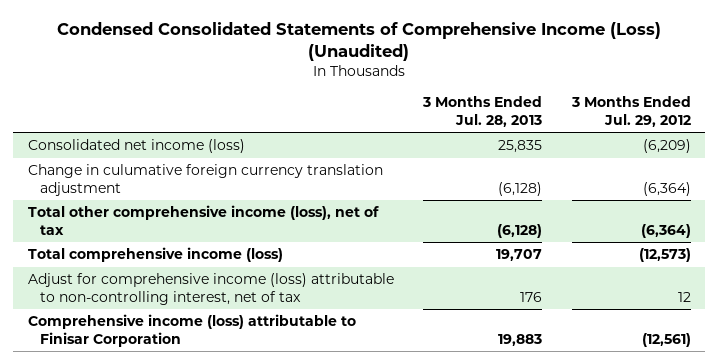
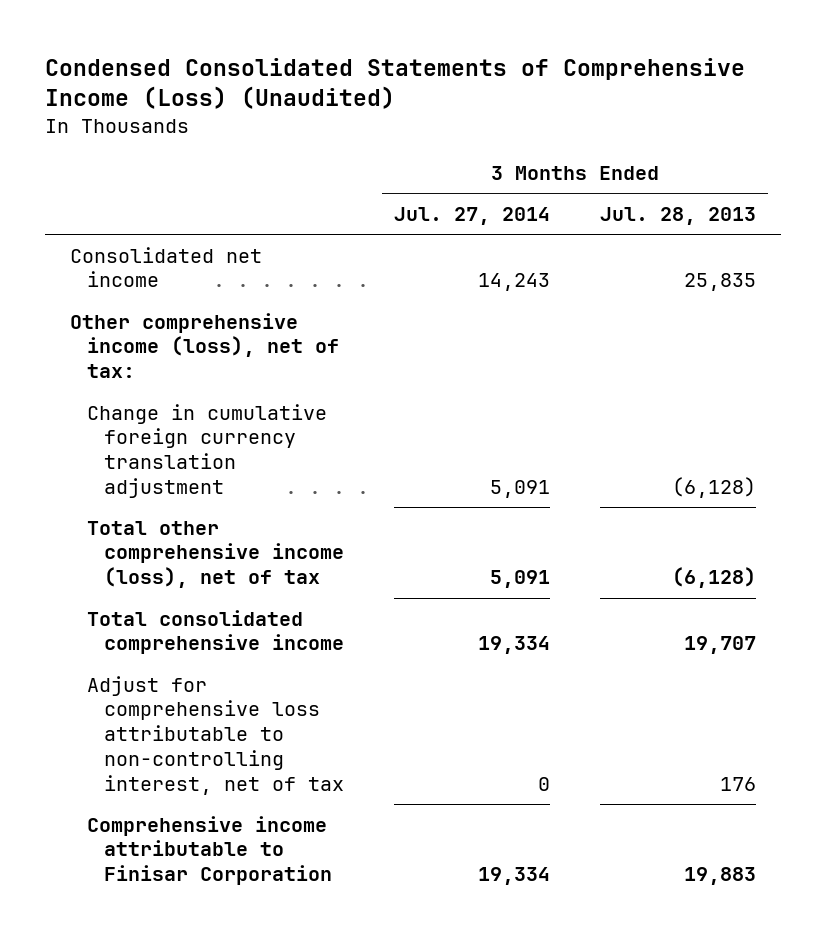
- | 3 Months Ended Jul. 28, 2013 | 3 Months Ended Jul. 29, 2012
+ | 3 Months Ended Jul. 27, 2014 | 3 Months Ended Jul. 28, 2013
- Consolidated net income (loss) | 25,835 | (6,209)
- Change in culumative foreign currency translation adjustment | (6,128) | (6,364)
+ Consolidated net income | 14,243 | 25,835
+ Other comprehensive income (loss), net of tax:
+ Change in cumulative foreign currency translation adjustment | 5,091 | (6,128)
- Total comprehensive income (loss) | 19,707 | (12,573)
- Adjust for comprehensive income (loss) attributable to non-controlling interest, net of tax | 176 | 12
- Comprehensive income (loss) attributable to Finisar Corporation | 19,883 | (12,561)
+ Total consolidated comprehensive income | 19,334 | 19,707
+ Adjust for comprehensive loss attributable to non-controlling interest, net of tax | 0 | 176
+ Comprehensive income attributable to Finisar Corporation | 19,334 | 19,883

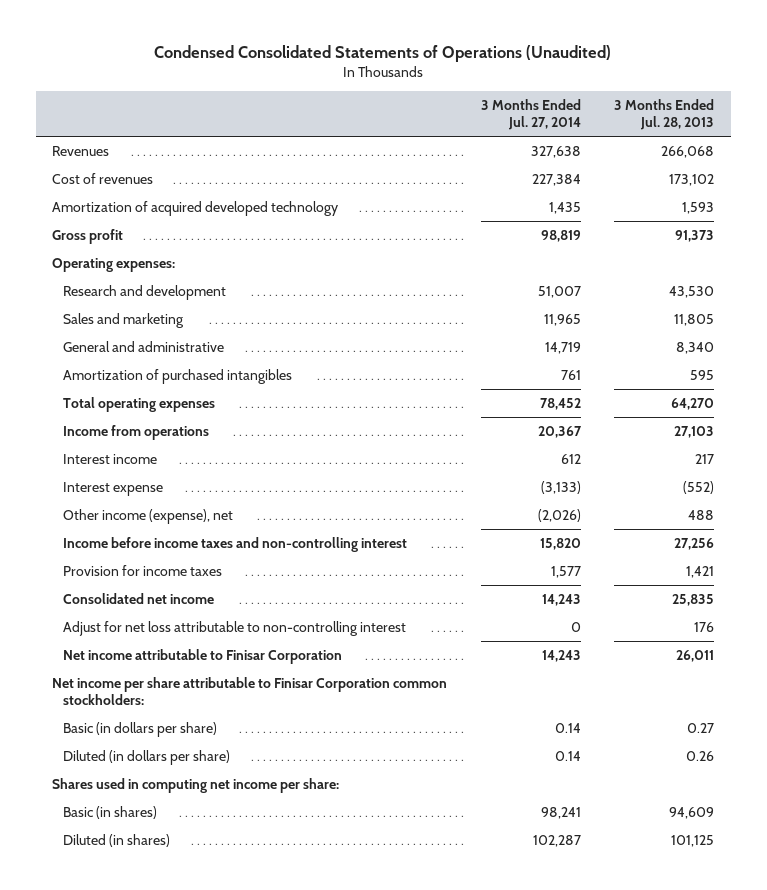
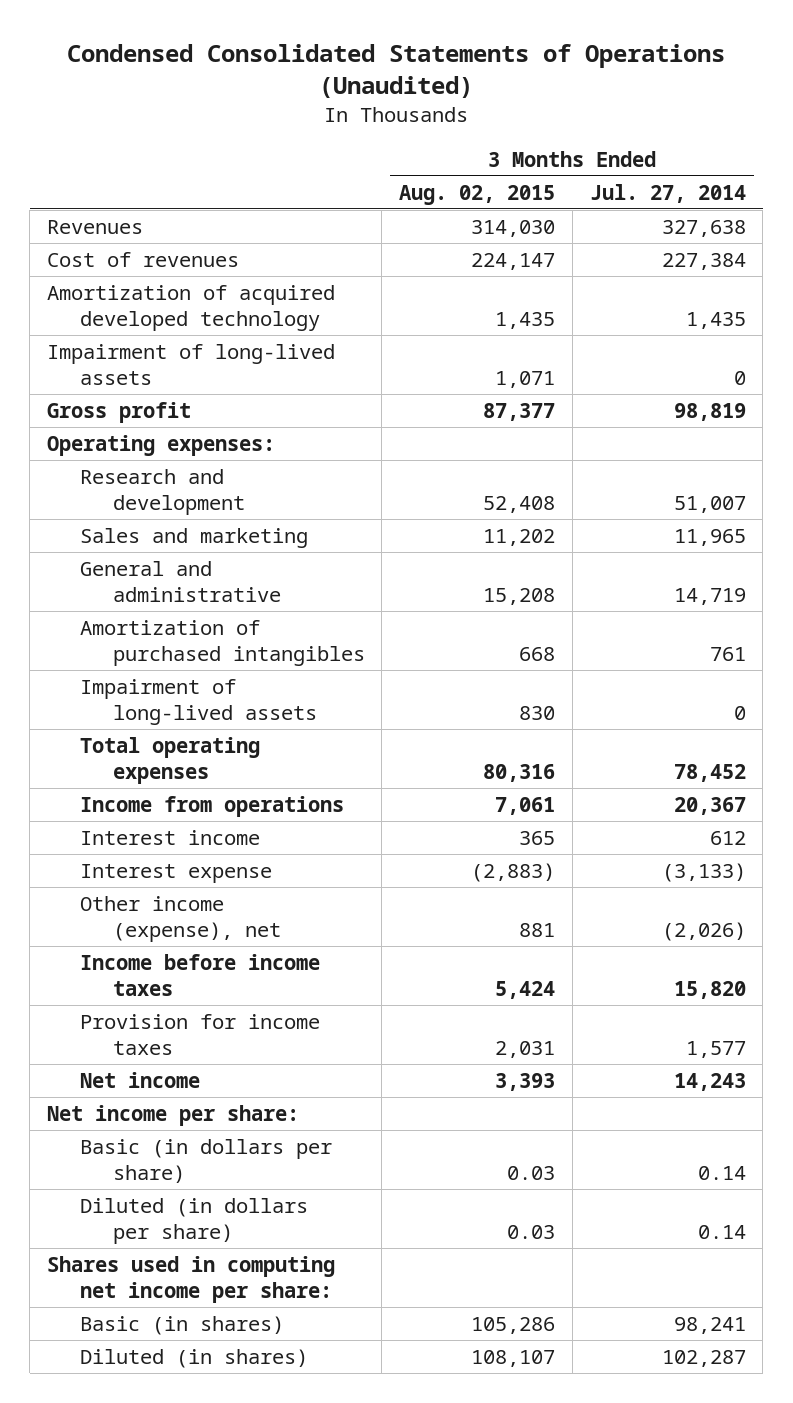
- | 3 Months Ended Jul. 27, 2014 | 3 Months Ended Jul. 28, 2013
+ | 3 Months Ended Aug. 02, 2015 | 3 Months Ended Jul. 27, 2014
+ Impairment of long-lived assets | 1,071 | 0
+ Impairment of long-lived assets | 830 | 0
- Income before income taxes and non-controlling interest | 15,820 | 27,256
+ Income before income taxes | 5,424 | 15,820
- Consolidated net income | 14,243 | 25,835
- Adjust for net loss attributable to non-controlling interest | 0 | 176
- Net income attributable to Finisar Corporation | 14,243 | 26,011
- Net income per share attributable to Finisar Corporation common stockholders:
+ Net income | 3,393 | 14,243
+ Net income per share:

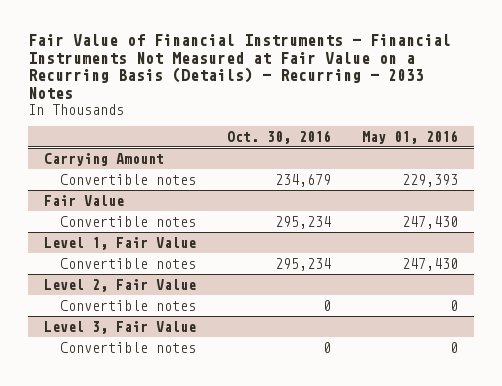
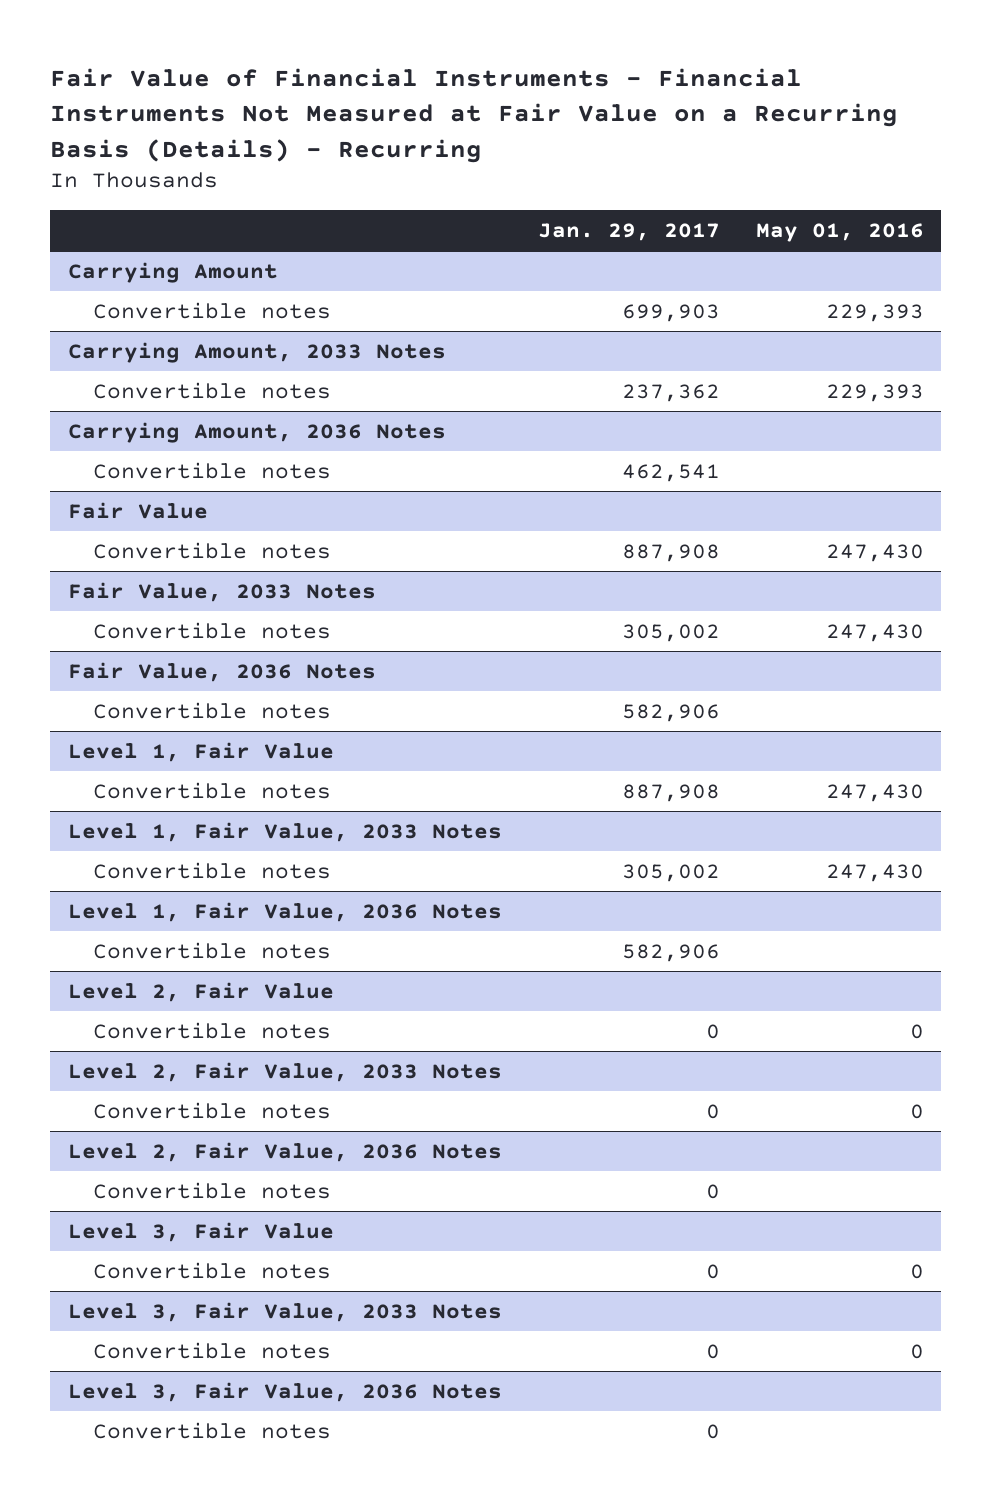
- Fair Value of Financial Instruments - Financial Instruments Not Measured at Fair Value on a Recurring Basis (Details) - Recurring - 2033 Notes
+ Fair Value of Financial Instruments - Financial Instruments Not Measured at Fair Value on a Recurring Basis (Details) - Recurring
- | Oct. 30, 2016 | May 01, 2016
+ | Jan. 29, 2017 | May 01, 2016
+ Carrying Amount, 2033 Notes
+ Convertible notes | 237,362 | 229,393
+ Carrying Amount, 2036 Notes
+ Convertible notes | 462,541 |
+ Fair Value, 2033 Notes
+ Convertible notes | 305,002 | 247,430
+ Fair Value, 2036 Notes
+ Convertible notes | 582,906 |
+ Level 1, Fair Value, 2033 Notes
+ Convertible notes | 305,002 | 247,430
+ Level 1, Fair Value, 2036 Notes
+ Convertible notes | 582,906 |
+ Level 2, Fair Value, 2033 Notes
+ Convertible notes | 0 | 0
+ Level 2, Fair Value, 2036 Notes
+ Convertible notes | 0 |
+ Level 3, Fair Value, 2033 Notes
+ Convertible notes | 0 | 0
+ Level 3, Fair Value, 2036 Notes
+ Convertible notes | 0 |

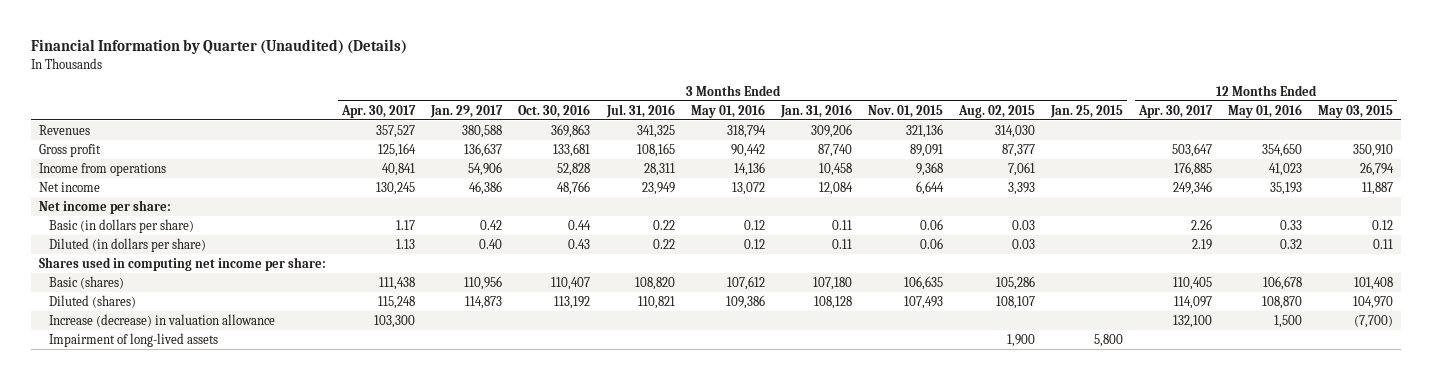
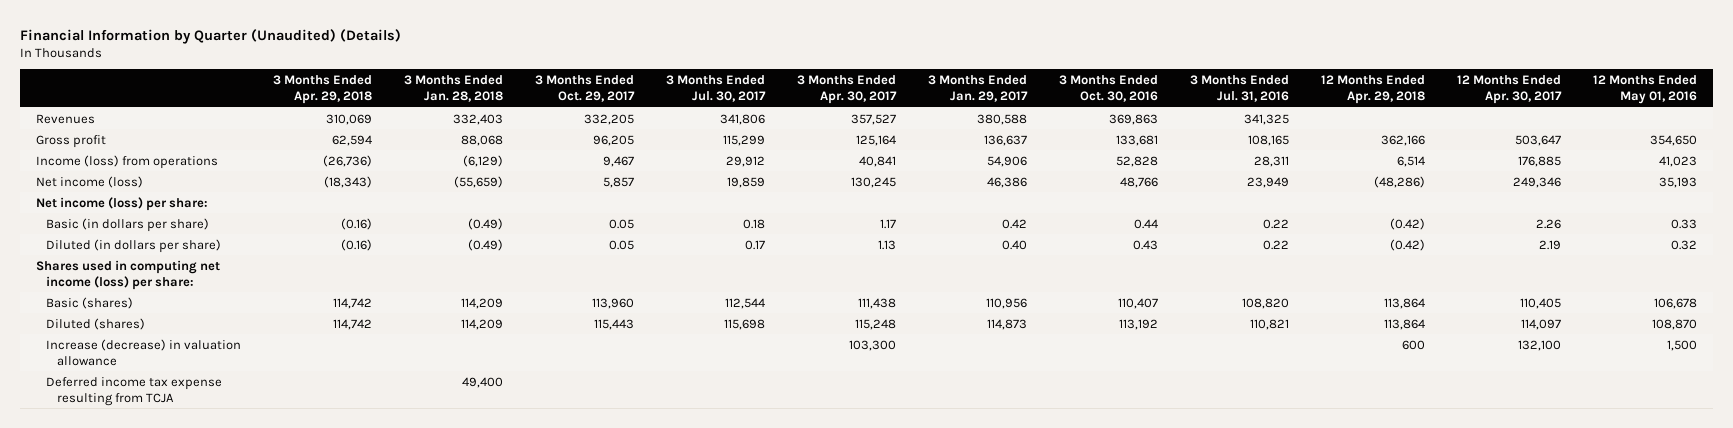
- | 3 Months Ended Apr. 30, 2017 | 3 Months Ended Jan. 29, 2017 | 3 Months Ended Oct. 30, 2016 | 3 Months Ended Jul. 31, 2016 | 3 Months Ended May 01, 2016 | 3 Months Ended Jan. 31, 2016 | 3 Months Ended Nov. 01, 2015 | 3 Months Ended Aug. 02, 2015 | 3 Months Ended Jan. 25, 2015 | 12 Months Ended Apr. 30, 2017 | 12 Months Ended May 01, 2016 | 12 Months Ended May 03, 2015
+ | 3 Months Ended Apr. 29, 2018 | 3 Months Ended Jan. 28, 2018 | 3 Months Ended Oct. 29, 2017 | 3 Months Ended Jul. 30, 2017 | 3 Months Ended Apr. 30, 2017 | 3 Months Ended Jan. 29, 2017 | 3 Months Ended Oct. 30, 2016 | 3 Months Ended Jul. 31, 2016 | 12 Months Ended Apr. 29, 2018 | 12 Months Ended Apr. 30, 2017 | 12 Months Ended May 01, 2016
- Income from operations | 40,841 | 54,906 | 52,828 | 28,311 | 14,136 | 10,458 | 9,368 | 7,061 | | 176,885 | 41,023 | 26,794
- Net income | 130,245 | 46,386 | 48,766 | 23,949 | 13,072 | 12,084 | 6,644 | 3,393 | | 249,346 | 35,193 | 11,887
- Net income per share:
+ Income (loss) from operations | (26,736) | (6,129) | 9,467 | 29,912 | 40,841 | 54,906 | 52,828 | 28,311 | 6,514 | 176,885 | 41,023
+ Net income (loss) | (18,343) | (55,659) | 5,857 | 19,859 | 130,245 | 46,386 | 48,766 | 23,949 | (48,286) | 249,346 | 35,193
+ Net income (loss) per share:
- Shares used in computing net income per share:
+ Shares used in computing net income (loss) per share:
- Impairment of long-lived assets | | | | | | | | 1,900 | 5,800 | | |
+ Deferred income tax expense resulting from TCJA | | 49,400 | | | | | | | | |

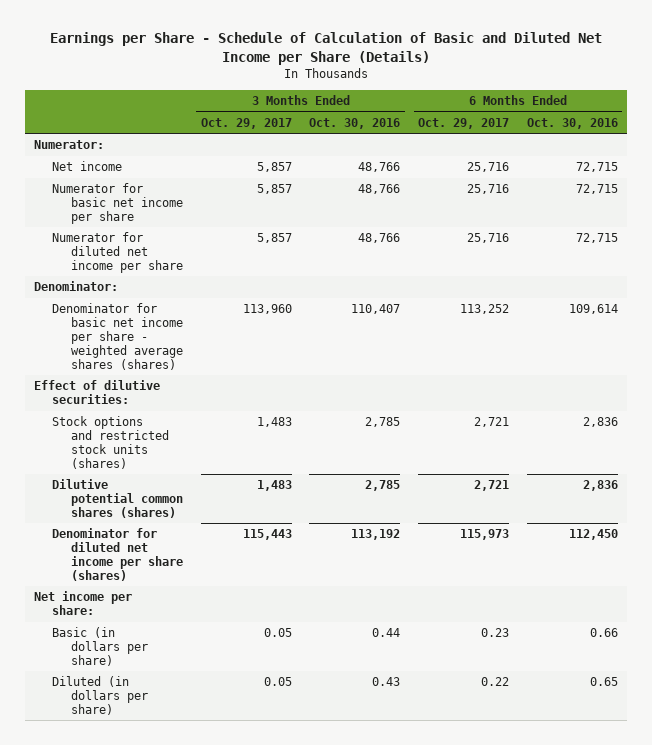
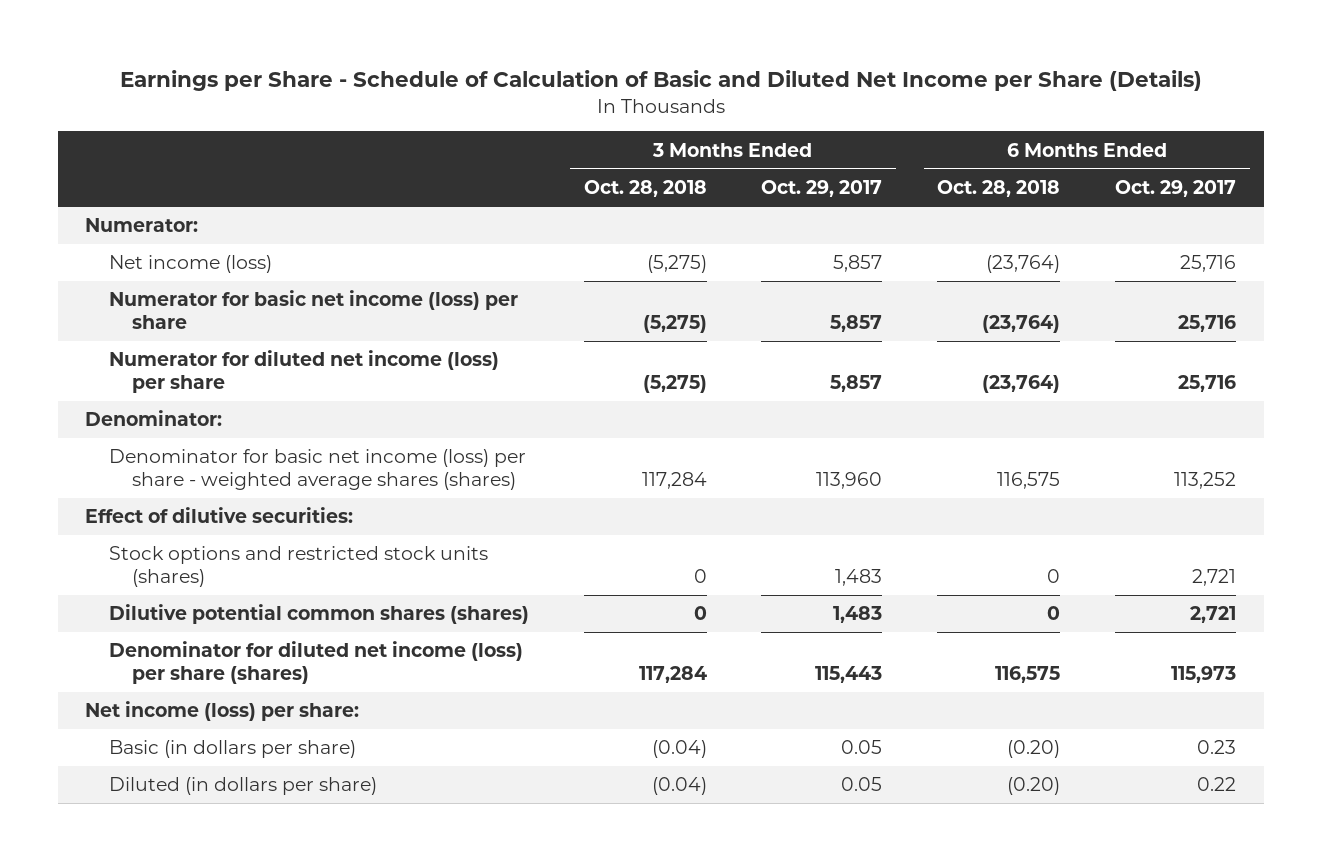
- | 3 Months Ended Oct. 29, 2017 | 3 Months Ended Oct. 30, 2016 | 6 Months Ended Oct. 29, 2017 | 6 Months Ended Oct. 30, 2016
+ | 3 Months Ended Oct. 28, 2018 | 3 Months Ended Oct. 29, 2017 | 6 Months Ended Oct. 28, 2018 | 6 Months Ended Oct. 29, 2017
- Net income | 5,857 | 48,766 | 25,716 | 72,715
- Numerator for basic net income per share | 5,857 | 48,766 | 25,716 | 72,715
- Numerator for diluted net income per share | 5,857 | 48,766 | 25,716 | 72,715
+ Net income (loss) | (5,275) | 5,857 | (23,764) | 25,716
+ Numerator for basic net income (loss) per share | (5,275) | 5,857 | (23,764) | 25,716
+ Numerator for diluted net income (loss) per share | (5,275) | 5,857 | (23,764) | 25,716
- Denominator for basic net income per share - weighted average shares (shares) | 113,960 | 110,407 | 113,252 | 109,614
+ Denominator for basic net income (loss) per share - weighted average shares (shares) | 117,284 | 113,960 | 116,575 | 113,252
- Denominator for diluted net income per share (shares) | 115,443 | 113,192 | 115,973 | 112,450
- Net income per share:
+ Denominator for diluted net income (loss) per share (shares) | 117,284 | 115,443 | 116,575 | 115,973
+ Net income (loss) per share:

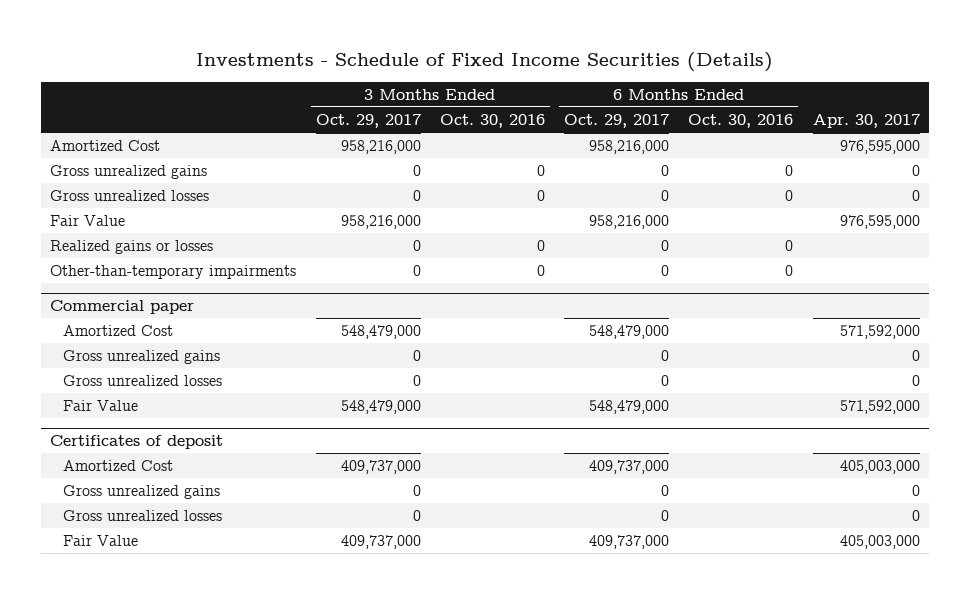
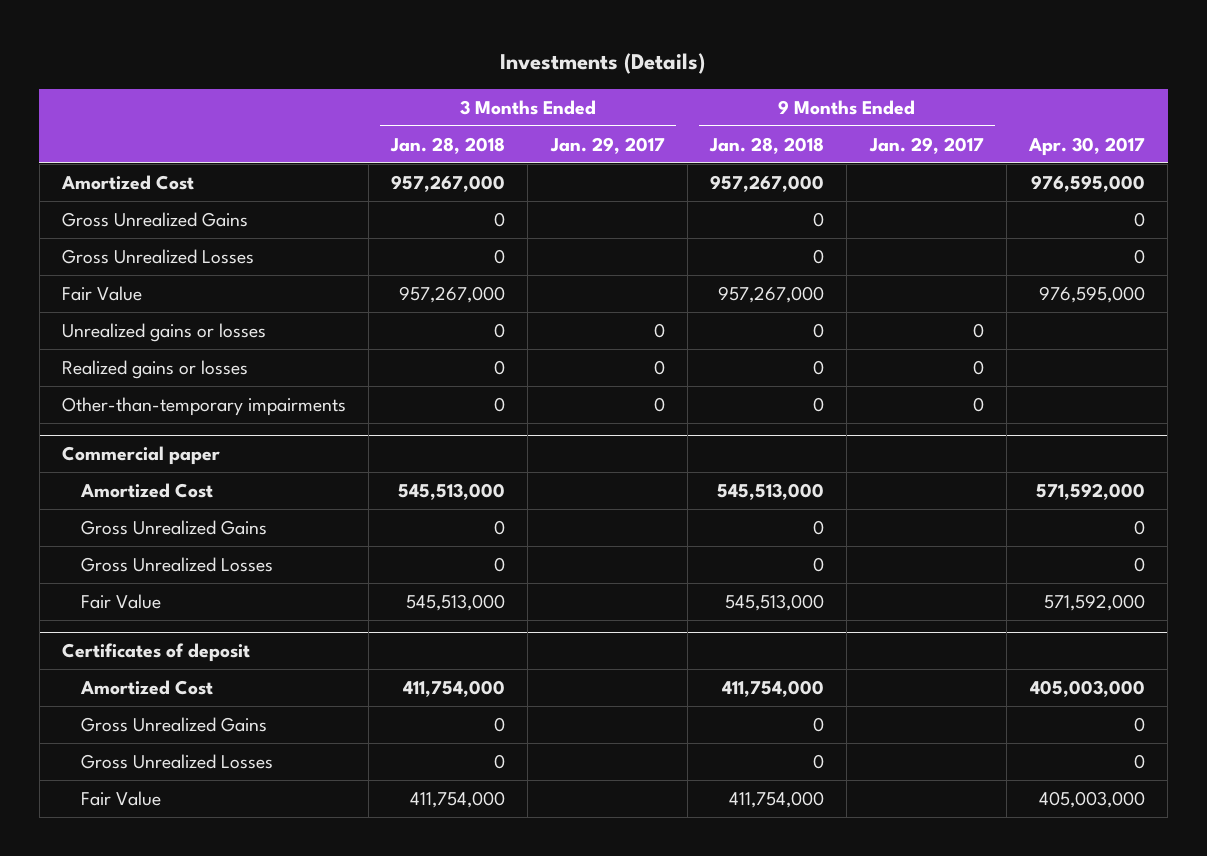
- Investments - Schedule of Fixed Income Securities (Details)
+ Investments (Details)
- | 3 Months Ended Oct. 29, 2017 | 3 Months Ended Oct. 30, 2016 | 6 Months Ended Oct. 29, 2017 | 6 Months Ended Oct. 30, 2016 | Apr. 30, 2017
+ | 3 Months Ended Jan. 28, 2018 | 3 Months Ended Jan. 29, 2017 | 9 Months Ended Jan. 28, 2018 | 9 Months Ended Jan. 29, 2017 | Apr. 30, 2017
- Gross unrealized gains | 0 | 0 | 0 | 0 | 0
- Gross unrealized losses | 0 | 0 | 0 | 0 | 0
+ Gross Unrealized Gains | 0 | | 0 | | 0
+ Gross Unrealized Losses | 0 | | 0 | | 0
+ Unrealized gains or losses | 0 | 0 | 0 | 0 |
@ Commercial paper
- Gross unrealized gains | 0 | | 0 | | 0
- Gross unrealized losses | 0 | | 0 | | 0
+ Gross Unrealized Gains | 0 | | 0 | | 0
+ Gross Unrealized Losses | 0 | | 0 | | 0
@ Certificates of deposit
- Gross unrealized gains | 0 | | 0 | | 0
- Gross unrealized losses | 0 | | 0 | | 0
+ Gross Unrealized Gains | 0 | | 0 | | 0
+ Gross Unrealized Losses | 0 | | 0 | | 0

